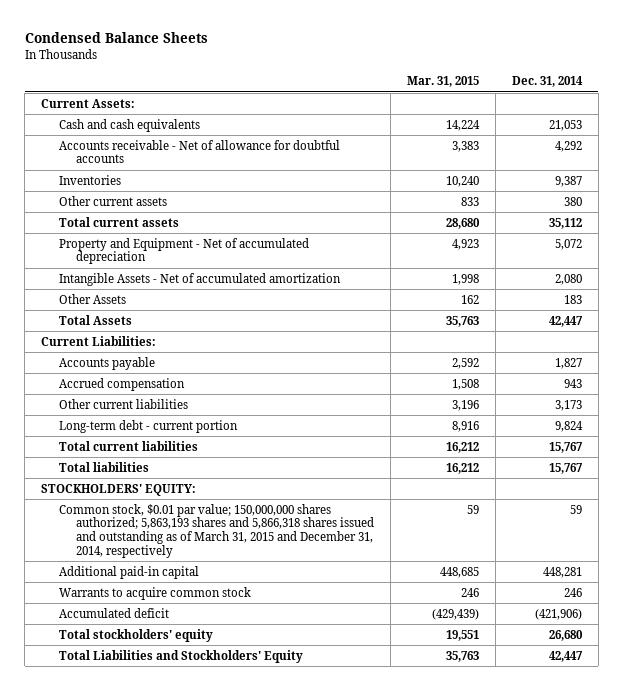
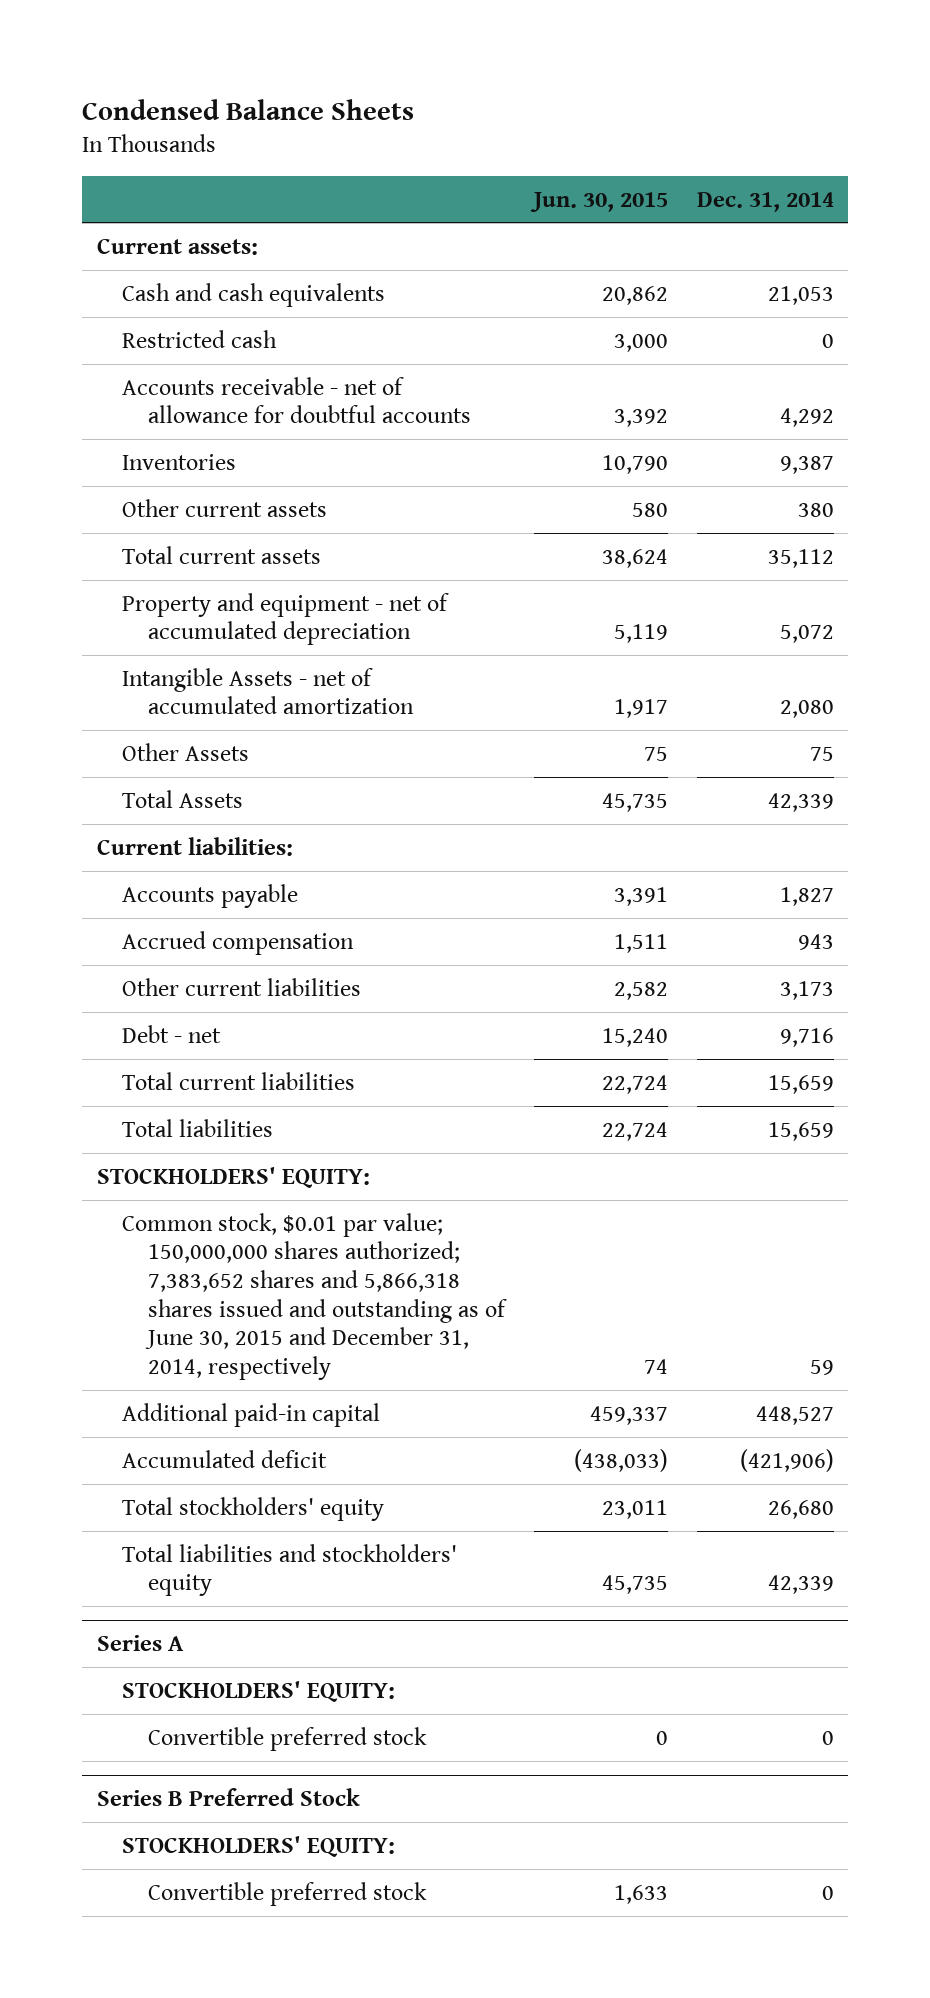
- | Mar. 31, 2015 | Dec. 31, 2014
+ | Jun. 30, 2015 | Dec. 31, 2014
- Current Assets:
+ Current assets:
- Accounts receivable - Net of allowance for doubtful accounts | 3,383 | 4,292
+ Restricted cash | 3,000 | 0
+ Accounts receivable - net of allowance for doubtful accounts | 3,392 | 4,292
- Property and Equipment - Net of accumulated depreciation | 4,923 | 5,072
- Intangible Assets - Net of accumulated amortization | 1,998 | 2,080
- Other Assets | 162 | 183
- Total Assets | 35,763 | 42,447
- Current Liabilities:
+ Property and equipment - net of accumulated depreciation | 5,119 | 5,072
+ Intangible Assets - net of accumulated amortization | 1,917 | 2,080
+ Other Assets | 75 | 75
+ Total Assets | 45,735 | 42,339
+ Current liabilities:
- Long-term debt - current portion | 8,916 | 9,824
- Total current liabilities | 16,212 | 15,767
- Total liabilities | 16,212 | 15,767
+ Debt - net | 15,240 | 9,716
+ Total current liabilities | 22,724 | 15,659
+ Total liabilities | 22,724 | 15,659
- Common stock, $0.01 par value; 150,000,000 shares authorized; 5,863,193 shares and 5,866,318 shares issued and outstanding as of March 31, 2015 and December 31, 2014, respectively | 59 | 59
- Additional paid-in capital | 448,685 | 448,281
- Warrants to acquire common stock | 246 | 246
+ Common stock, $0.01 par value; 150,000,000 shares authorized; 7,383,652 shares and 5,866,318 shares issued and outstanding as of June 30, 2015 and December 31, 2014, respectively | 74 | 59
+ Additional paid-in capital | 459,337 | 448,527
- Total Liabilities and Stockholders' Equity | 35,763 | 42,447
+ Total liabilities and stockholders' equity | 45,735 | 42,339
+ Series A
+ STOCKHOLDERS' EQUITY:
+ Convertible preferred stock | 0 | 0
+ Series B Preferred Stock
+ STOCKHOLDERS' EQUITY:
+ Convertible preferred stock | 1,633 | 0

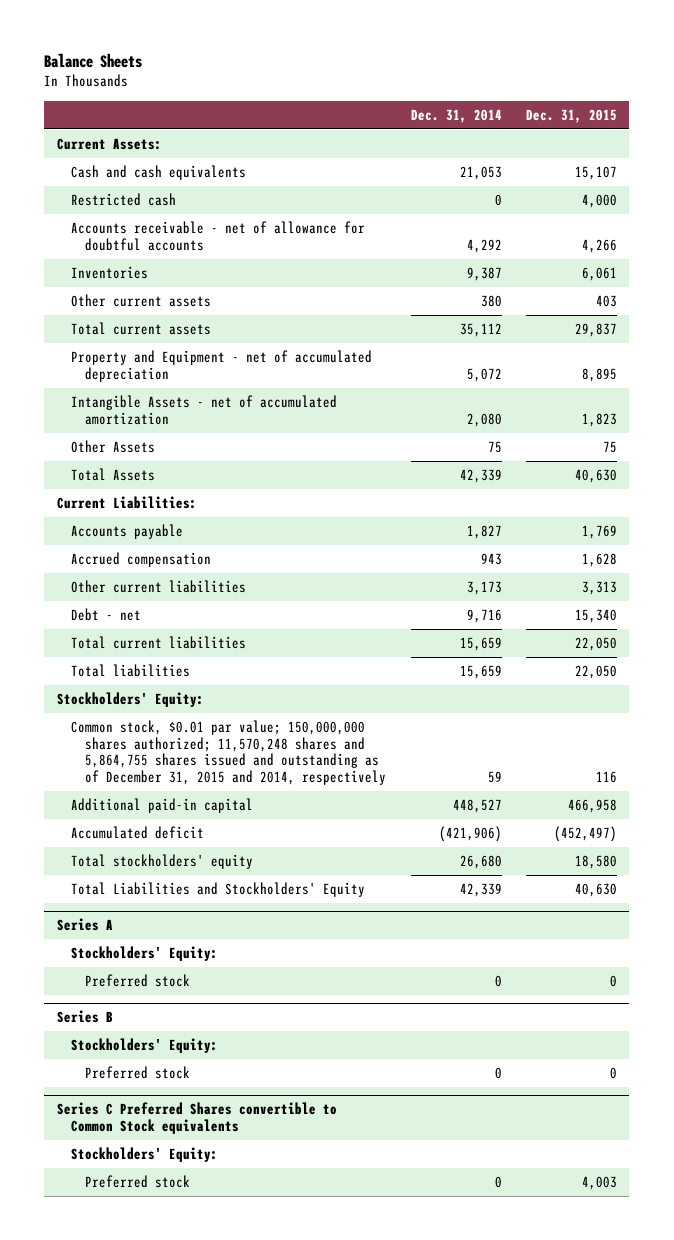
- Condensed Balance Sheets
+ Balance Sheets
- | Jun. 30, 2015 | Dec. 31, 2014
+ | Dec. 31, 2014 | Dec. 31, 2015
- Current assets:
+ Current Assets:
- Property and equipment - net of accumulated depreciation | 5,119 | 5,072
+ Property and Equipment - net of accumulated depreciation | 5,072 | 8,895
- Current liabilities:
+ Current Liabilities:
- STOCKHOLDERS' EQUITY:
- Common stock, $0.01 par value; 150,000,000 shares authorized; 7,383,652 shares and 5,866,318 shares issued and outstanding as of June 30, 2015 and December 31, 2014, respectively | 74 | 59
+ Stockholders' Equity:
+ Common stock, $0.01 par value; 150,000,000 shares authorized; 11,570,248 shares and 5,864,755 shares issued and outstanding as of December 31, 2015 and 2014, respectively | 59 | 116
- Total liabilities and stockholders' equity | 45,735 | 42,339
+ Total Liabilities and Stockholders' Equity | 42,339 | 40,630
@ Series A
- STOCKHOLDERS' EQUITY:
- Convertible preferred stock | 0 | 0
- Series B Preferred Stock
- STOCKHOLDERS' EQUITY:
- Convertible preferred stock | 1,633 | 0
@ Series A
+ Stockholders' Equity:
+ Preferred stock | 0 | 0
+ Series B
+ Stockholders' Equity:
+ Preferred stock | 0 | 0
+ Series C Preferred Shares convertible to Common Stock equivalents
+ Stockholders' Equity:
+ Preferred stock | 0 | 4,003

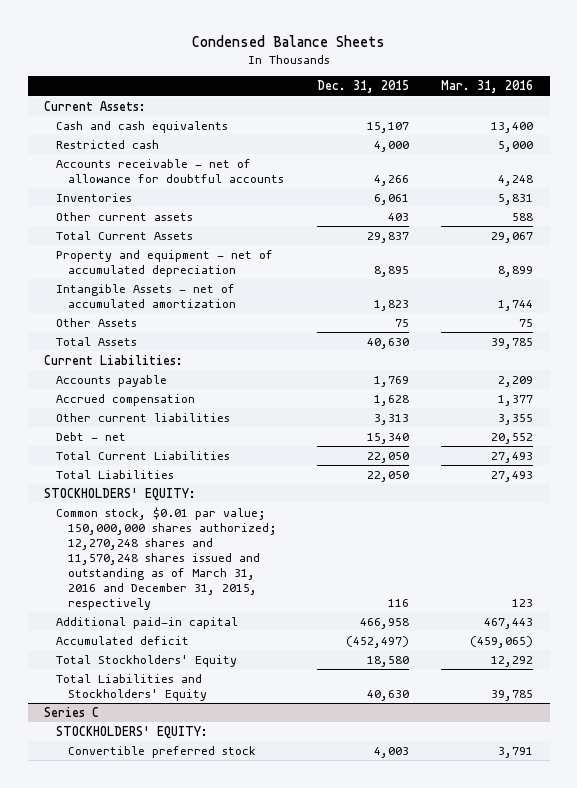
- Balance Sheets
+ Condensed Balance Sheets
- | Dec. 31, 2014 | Dec. 31, 2015
+ | Dec. 31, 2015 | Mar. 31, 2016
- Total current assets | 35,112 | 29,837
- Property and Equipment - net of accumulated depreciation | 5,072 | 8,895
+ Total Current Assets | 29,837 | 29,067
+ Property and equipment - net of accumulated depreciation | 8,895 | 8,899
- Total current liabilities | 15,659 | 22,050
- Total liabilities | 15,659 | 22,050
- Stockholders' Equity:
- Common stock, $0.01 par value; 150,000,000 shares authorized; 11,570,248 shares and 5,864,755 shares issued and outstanding as of December 31, 2015 and 2014, respectively | 59 | 116
+ Total Current Liabilities | 22,050 | 27,493
+ Total Liabilities | 22,050 | 27,493
+ STOCKHOLDERS' EQUITY:
+ Common stock, $0.01 par value; 150,000,000 shares authorized; 12,270,248 shares and 11,570,248 shares issued and outstanding as of March 31, 2016 and December 31, 2015, respectively | 116 | 123
- Total stockholders' equity | 26,680 | 18,580
+ Total Stockholders' Equity | 18,580 | 12,292
- Series A
- Stockholders' Equity:
- Preferred stock | 0 | 0
- Series B
- Stockholders' Equity:
- Preferred stock | 0 | 0
- Series C Preferred Shares convertible to Common Stock equivalents
- Stockholders' Equity:
- Preferred stock | 0 | 4,003
+ Series C
+ STOCKHOLDERS' EQUITY:
+ Convertible preferred stock | 4,003 | 3,791

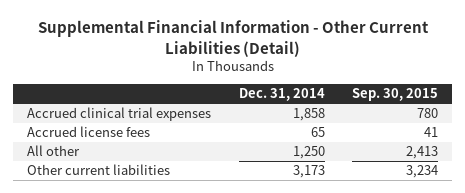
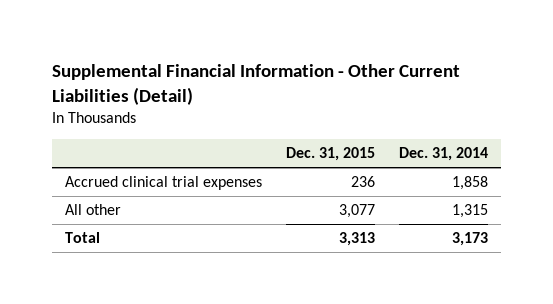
- | Dec. 31, 2014 | Sep. 30, 2015
+ | Dec. 31, 2015 | Dec. 31, 2014
- Accrued license fees | 65 | 41
- All other | 1,250 | 2,413
- Other current liabilities | 3,173 | 3,234
+ All other | 3,077 | 1,315
+ Total | 3,313 | 3,173

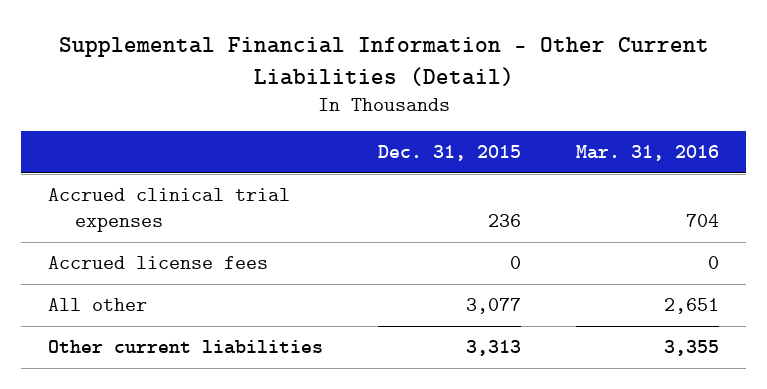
- | Dec. 31, 2015 | Dec. 31, 2014
+ | Dec. 31, 2015 | Mar. 31, 2016
+ Accrued license fees | 0 | 0
- Total | 3,313 | 3,173
+ Other current liabilities | 3,313 | 3,355

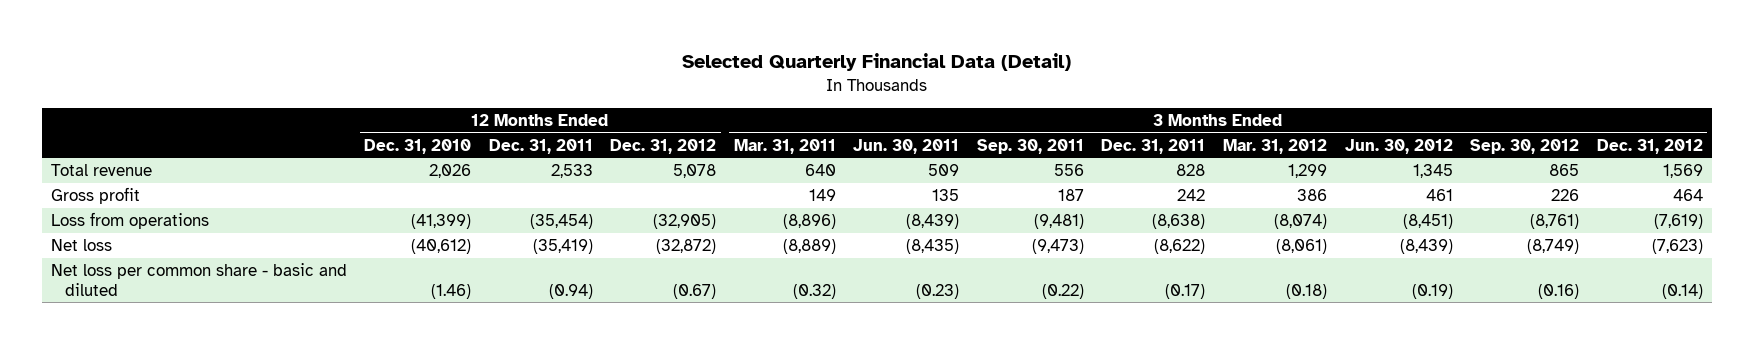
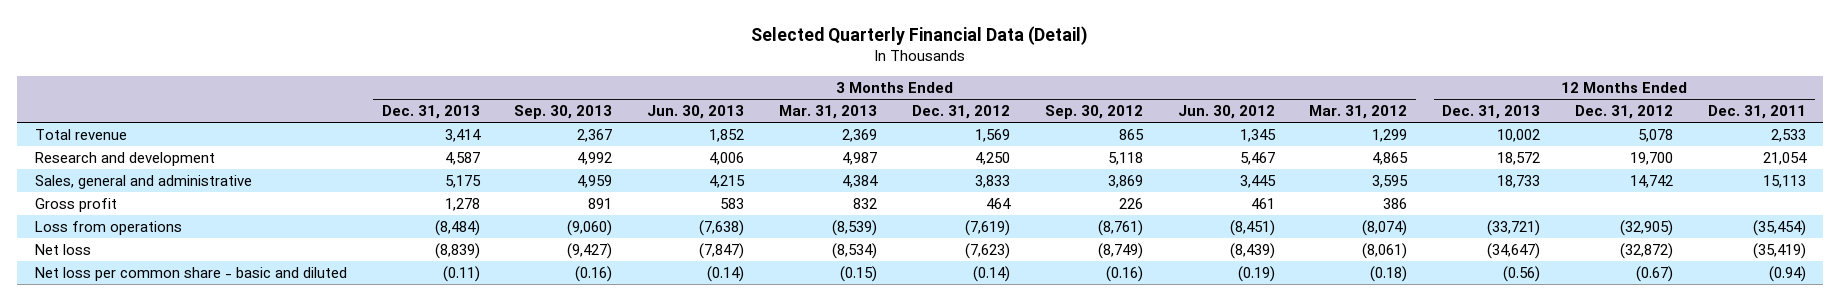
- | 12 Months Ended Dec. 31, 2010 | 12 Months Ended Dec. 31, 2011 | 12 Months Ended Dec. 31, 2012 | 3 Months Ended Mar. 31, 2011 | 3 Months Ended Jun. 30, 2011 | 3 Months Ended Sep. 30, 2011 | 3 Months Ended Dec. 31, 2011 | 3 Months Ended Mar. 31, 2012 | 3 Months Ended Jun. 30, 2012 | 3 Months Ended Sep. 30, 2012 | 3 Months Ended Dec. 31, 2012
+ | 3 Months Ended Dec. 31, 2013 | 3 Months Ended Sep. 30, 2013 | 3 Months Ended Jun. 30, 2013 | 3 Months Ended Mar. 31, 2013 | 3 Months Ended Dec. 31, 2012 | 3 Months Ended Sep. 30, 2012 | 3 Months Ended Jun. 30, 2012 | 3 Months Ended Mar. 31, 2012 | 12 Months Ended Dec. 31, 2013 | 12 Months Ended Dec. 31, 2012 | 12 Months Ended Dec. 31, 2011
+ Research and development | 4,587 | 4,992 | 4,006 | 4,987 | 4,250 | 5,118 | 5,467 | 4,865 | 18,572 | 19,700 | 21,054
+ Sales, general and administrative | 5,175 | 4,959 | 4,215 | 4,384 | 3,833 | 3,869 | 3,445 | 3,595 | 18,733 | 14,742 | 15,113

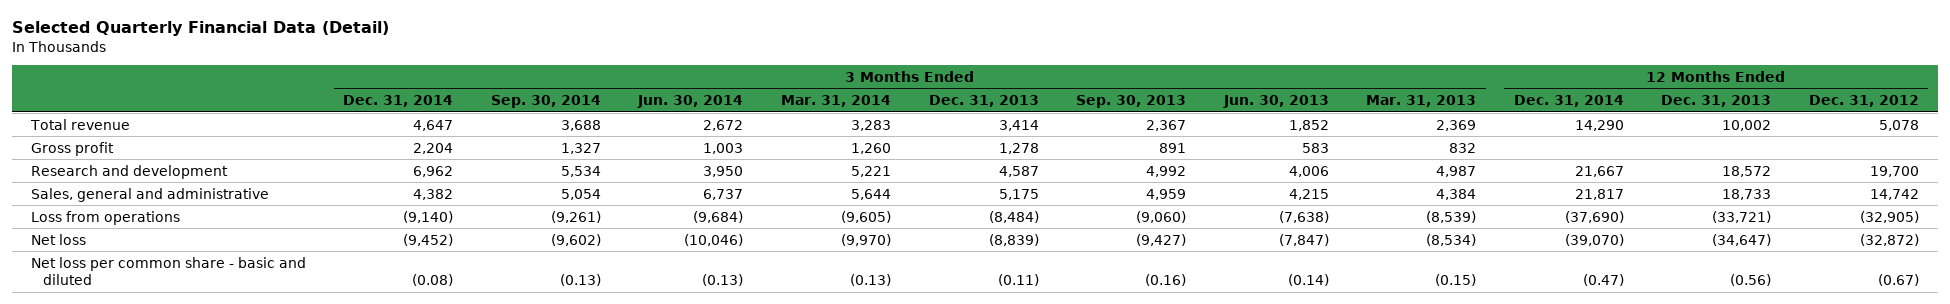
- | 3 Months Ended Dec. 31, 2013 | 3 Months Ended Sep. 30, 2013 | 3 Months Ended Jun. 30, 2013 | 3 Months Ended Mar. 31, 2013 | 3 Months Ended Dec. 31, 2012 | 3 Months Ended Sep. 30, 2012 | 3 Months Ended Jun. 30, 2012 | 3 Months Ended Mar. 31, 2012 | 12 Months Ended Dec. 31, 2013 | 12 Months Ended Dec. 31, 2012 | 12 Months Ended Dec. 31, 2011
+ | 3 Months Ended Dec. 31, 2014 | 3 Months Ended Sep. 30, 2014 | 3 Months Ended Jun. 30, 2014 | 3 Months Ended Mar. 31, 2014 | 3 Months Ended Dec. 31, 2013 | 3 Months Ended Sep. 30, 2013 | 3 Months Ended Jun. 30, 2013 | 3 Months Ended Mar. 31, 2013 | 12 Months Ended Dec. 31, 2014 | 12 Months Ended Dec. 31, 2013 | 12 Months Ended Dec. 31, 2012
moved up: Gross profit | 2,204 | 1,327 | 1,003 | 1,260 | 1,278 | 891 | 583 | 832 | | |

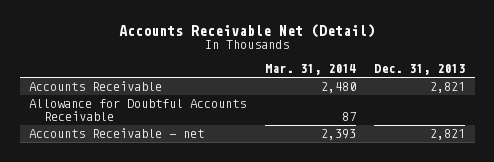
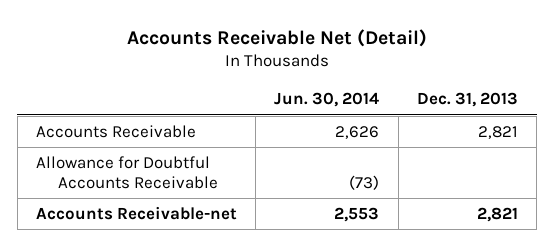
- | Mar. 31, 2014 | Dec. 31, 2013
+ | Jun. 30, 2014 | Dec. 31, 2013
- Accounts Receivable - net | 2,393 | 2,821
+ Accounts Receivable-net | 2,553 | 2,821

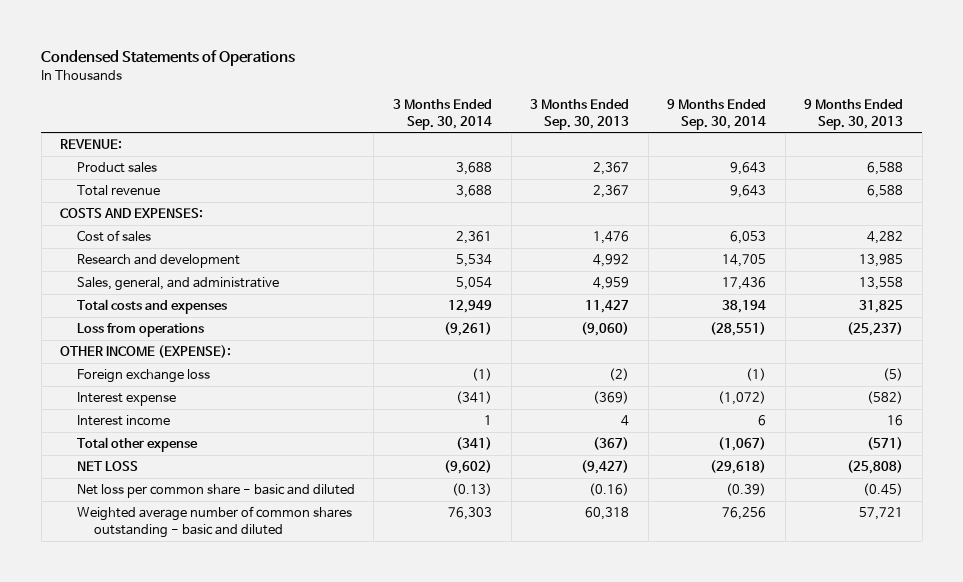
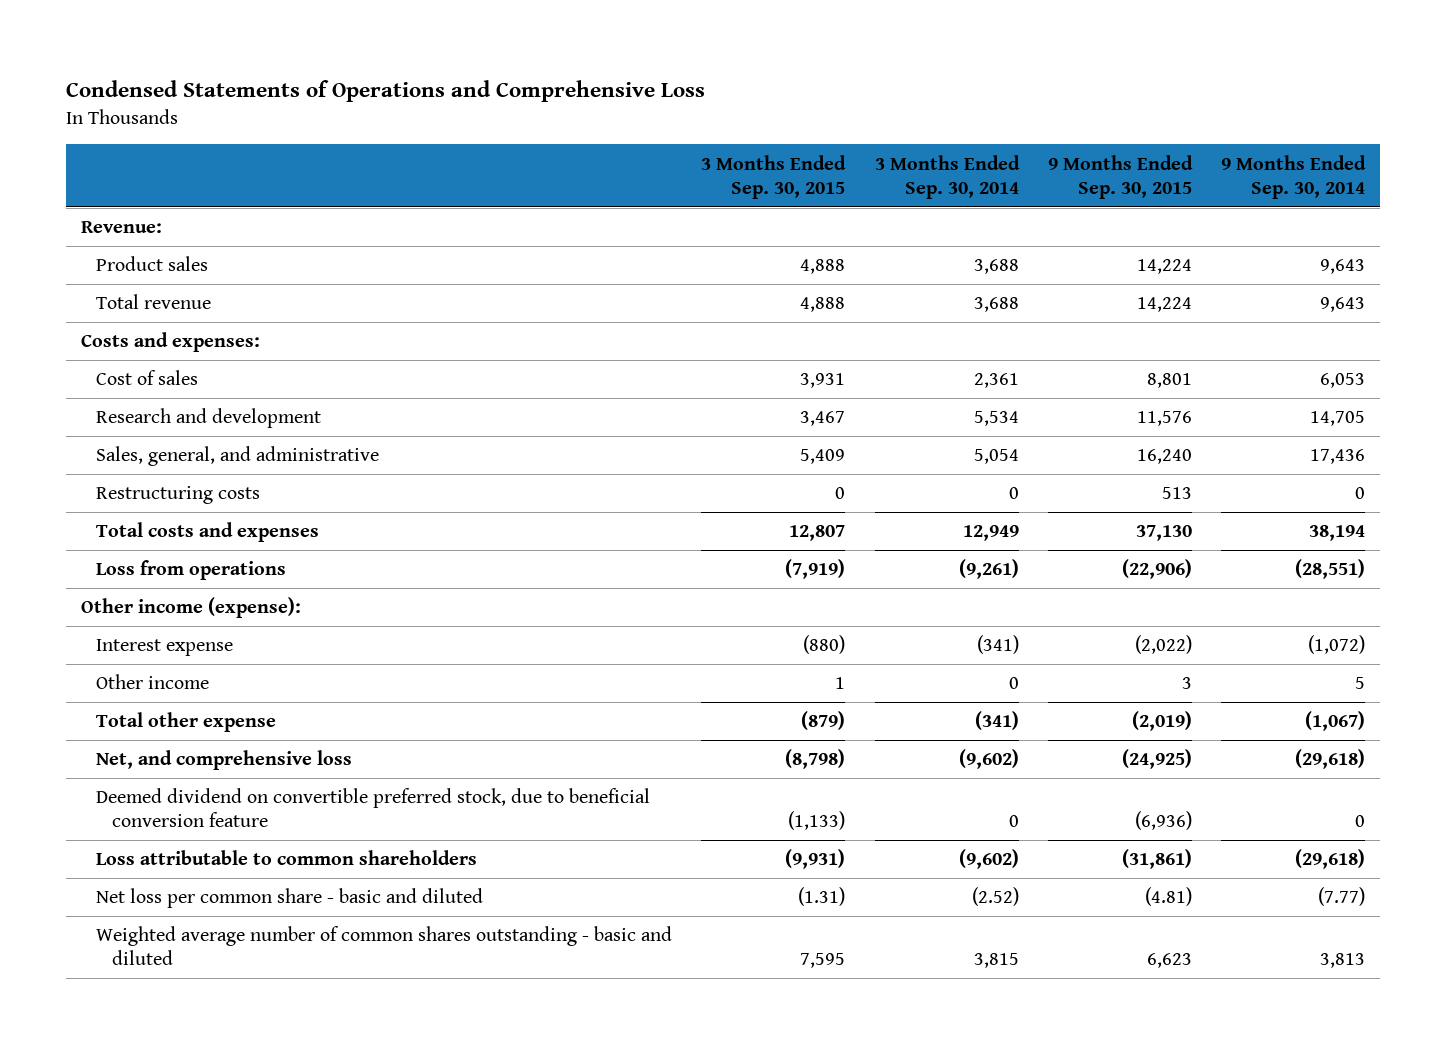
- Condensed Statements of Operations
+ Condensed Statements of Operations and Comprehensive Loss
- | 3 Months Ended Sep. 30, 2014 | 3 Months Ended Sep. 30, 2013 | 9 Months Ended Sep. 30, 2014 | 9 Months Ended Sep. 30, 2013
+ | 3 Months Ended Sep. 30, 2015 | 3 Months Ended Sep. 30, 2014 | 9 Months Ended Sep. 30, 2015 | 9 Months Ended Sep. 30, 2014
- REVENUE:
+ Revenue:
- COSTS AND EXPENSES:
+ Costs and expenses:
+ Restructuring costs | 0 | 0 | 513 | 0
- OTHER INCOME (EXPENSE):
- Foreign exchange loss | (1) | (2) | (1) | (5)
+ Other income (expense):
- Interest income | 1 | 4 | 6 | 16
+ Other income | 1 | 0 | 3 | 5
- NET LOSS | (9,602) | (9,427) | (29,618) | (25,808)
- Net loss per common share - basic and diluted | (0.13) | (0.16) | (0.39) | (0.45)
- Weighted average number of common shares outstanding - basic and diluted | 76,303 | 60,318 | 76,256 | 57,721
+ Net, and comprehensive loss | (8,798) | (9,602) | (24,925) | (29,618)
+ Deemed dividend on convertible preferred stock, due to beneficial conversion feature | (1,133) | 0 | (6,936) | 0
+ Loss attributable to common shareholders | (9,931) | (9,602) | (31,861) | (29,618)
+ Net loss per common share - basic and diluted | (1.31) | (2.52) | (4.81) | (7.77)
+ Weighted average number of common shares outstanding - basic and diluted | 7,595 | 3,815 | 6,623 | 3,813

